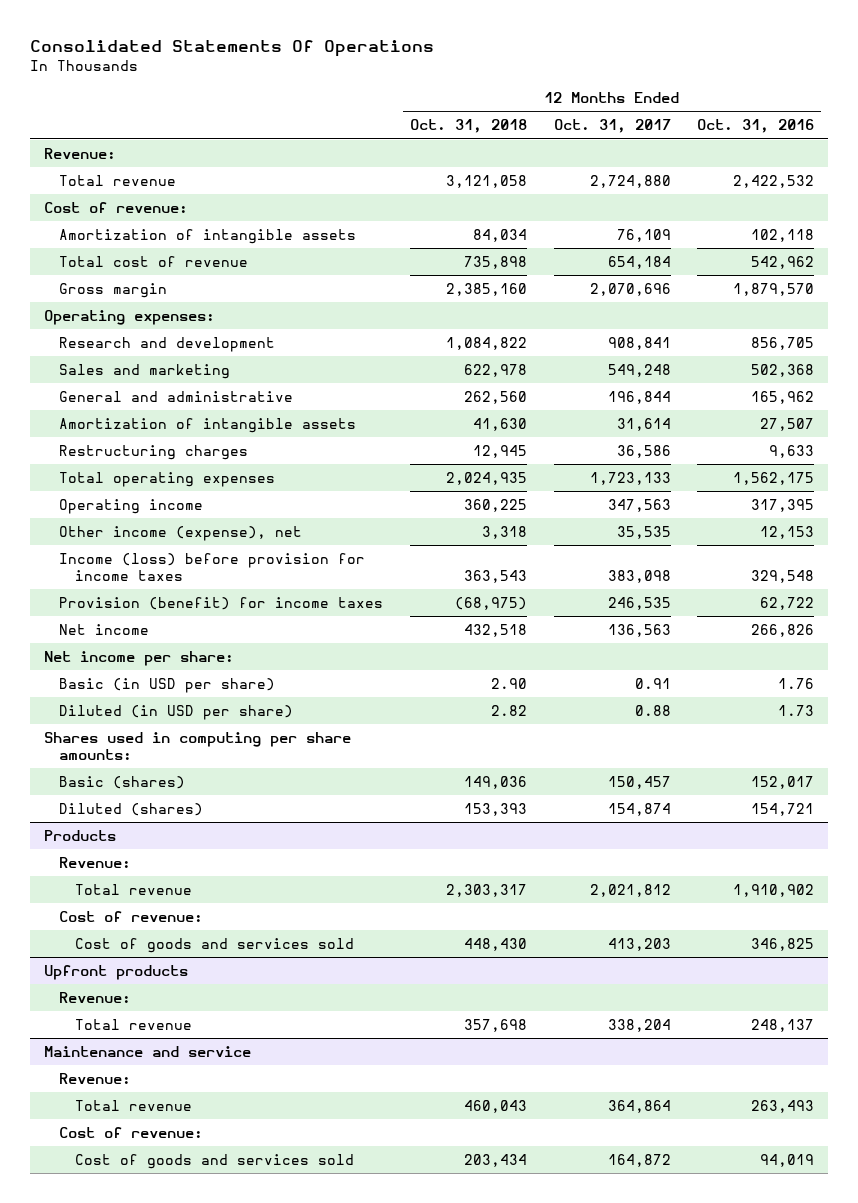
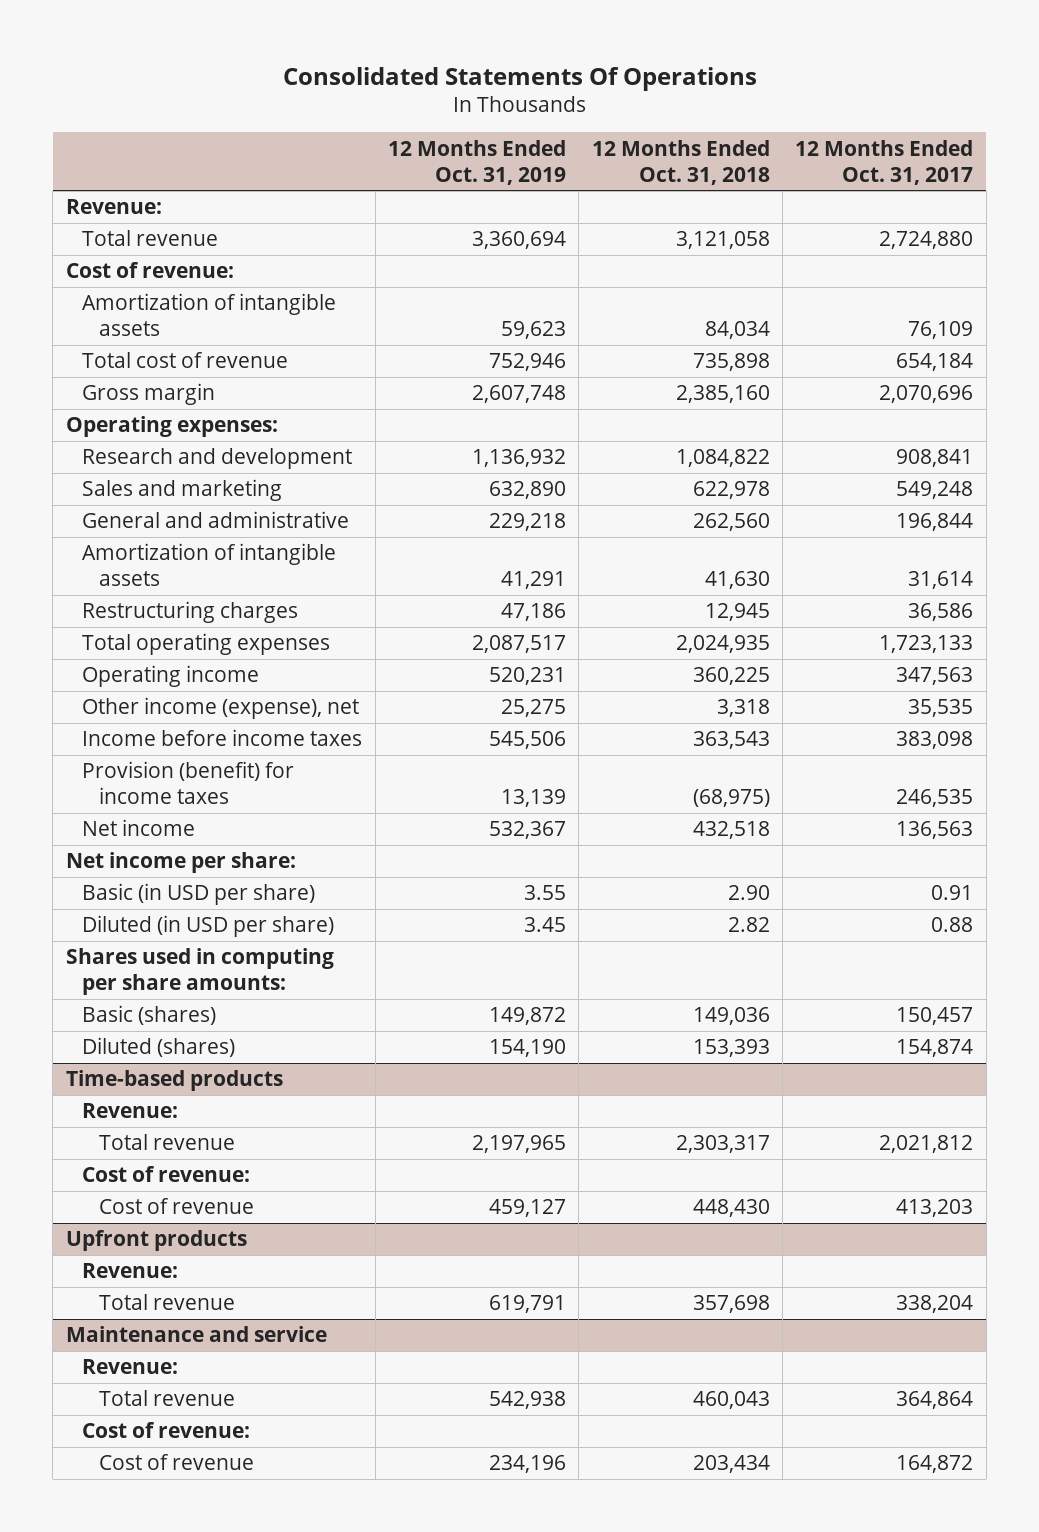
- | 12 Months Ended Oct. 31, 2018 | 12 Months Ended Oct. 31, 2017 | 12 Months Ended Oct. 31, 2016
+ | 12 Months Ended Oct. 31, 2019 | 12 Months Ended Oct. 31, 2018 | 12 Months Ended Oct. 31, 2017
- Income (loss) before provision for income taxes | 363,543 | 383,098 | 329,548
+ Income before income taxes | 545,506 | 363,543 | 383,098
- Products
+ Time-based products
- Cost of goods and services sold | 448,430 | 413,203 | 346,825
+ Cost of revenue | 459,127 | 448,430 | 413,203
@ Maintenance and service
- Cost of goods and services sold | 203,434 | 164,872 | 94,019
+ Cost of revenue | 234,196 | 203,434 | 164,872

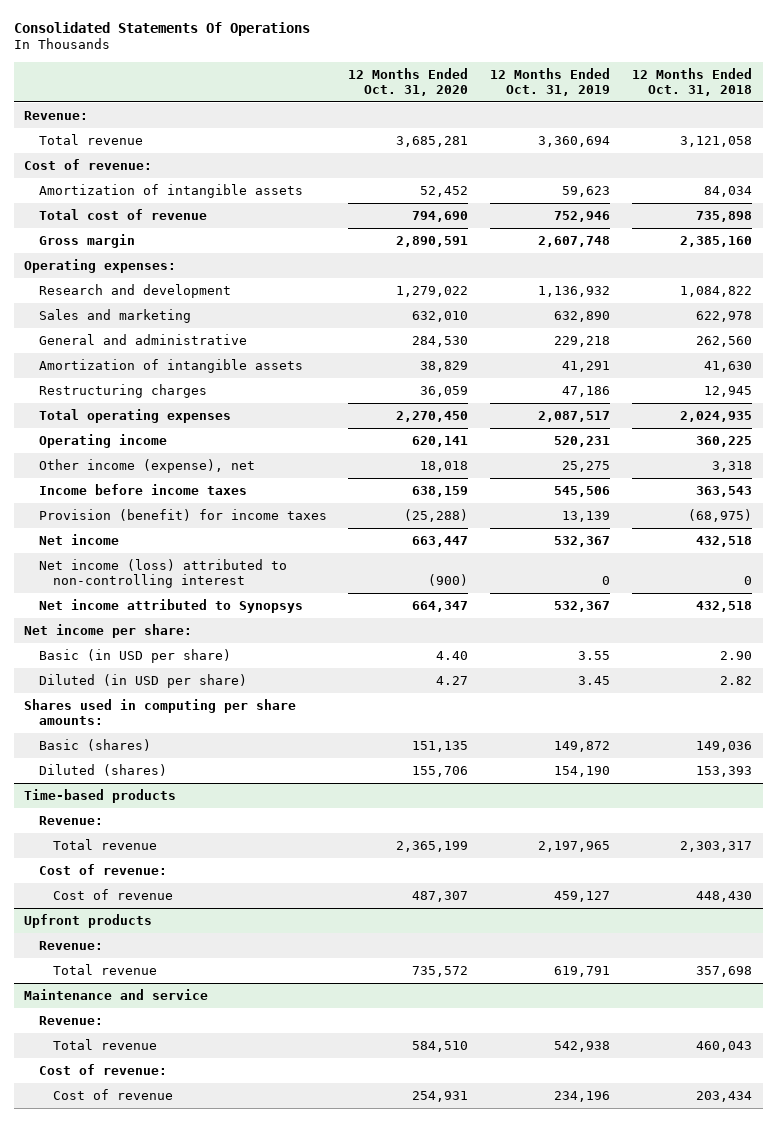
- | 12 Months Ended Oct. 31, 2019 | 12 Months Ended Oct. 31, 2018 | 12 Months Ended Oct. 31, 2017
+ | 12 Months Ended Oct. 31, 2020 | 12 Months Ended Oct. 31, 2019 | 12 Months Ended Oct. 31, 2018
+ Net income (loss) attributed to non-controlling interest | (900) | 0 | 0
+ Net income attributed to Synopsys | 664,347 | 532,367 | 432,518

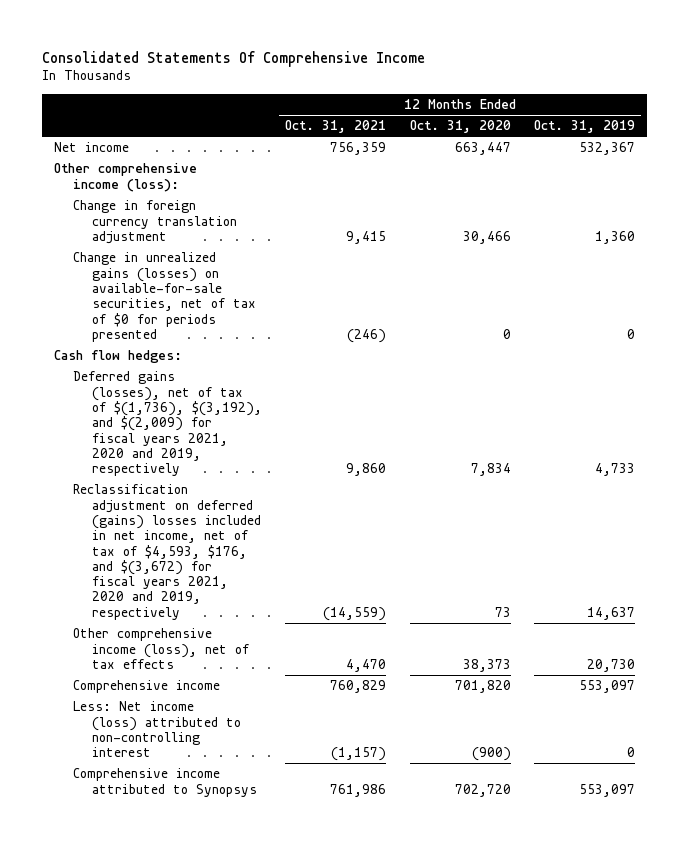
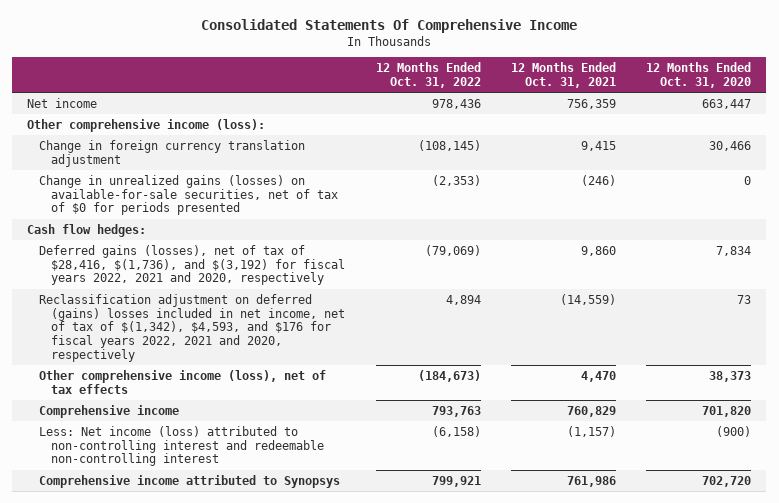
- | 12 Months Ended Oct. 31, 2021 | 12 Months Ended Oct. 31, 2020 | 12 Months Ended Oct. 31, 2019
+ | 12 Months Ended Oct. 31, 2022 | 12 Months Ended Oct. 31, 2021 | 12 Months Ended Oct. 31, 2020
- Deferred gains (losses), net of tax of $(1,736), $(3,192), and $(2,009) for fiscal years 2021, 2020 and 2019, respectively | 9,860 | 7,834 | 4,733
- Reclassification adjustment on deferred (gains) losses included in net income, net of tax of $4,593, $176, and $(3,672) for fiscal years 2021, 2020 and 2019, respectively | (14,559) | 73 | 14,637
+ Deferred gains (losses), net of tax of $28,416, $(1,736), and $(3,192) for fiscal years 2022, 2021 and 2020, respectively | (79,069) | 9,860 | 7,834
+ Reclassification adjustment on deferred (gains) losses included in net income, net of tax of $(1,342), $4,593, and $176 for fiscal years 2022, 2021 and 2020, respectively | 4,894 | (14,559) | 73
- Less: Net income (loss) attributed to non-controlling interest | (1,157) | (900) | 0
+ Less: Net income (loss) attributed to non-controlling interest and redeemable non-controlling interest | (6,158) | (1,157) | (900)

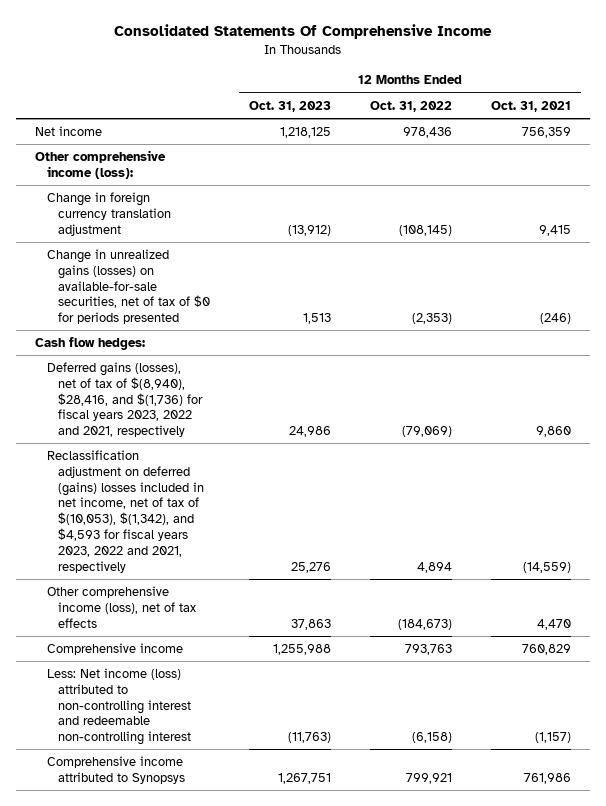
- | 12 Months Ended Oct. 31, 2022 | 12 Months Ended Oct. 31, 2021 | 12 Months Ended Oct. 31, 2020
+ | 12 Months Ended Oct. 31, 2023 | 12 Months Ended Oct. 31, 2022 | 12 Months Ended Oct. 31, 2021
- Deferred gains (losses), net of tax of $28,416, $(1,736), and $(3,192) for fiscal years 2022, 2021 and 2020, respectively | (79,069) | 9,860 | 7,834
- Reclassification adjustment on deferred (gains) losses included in net income, net of tax of $(1,342), $4,593, and $176 for fiscal years 2022, 2021 and 2020, respectively | 4,894 | (14,559) | 73
+ Deferred gains (losses), net of tax of $(8,940), $28,416, and $(1,736) for fiscal years 2023, 2022 and 2021, respectively | 24,986 | (79,069) | 9,860
+ Reclassification adjustment on deferred (gains) losses included in net income, net of tax of $(10,053), $(1,342), and $4,593 for fiscal years 2023, 2022 and 2021, respectively | 25,276 | 4,894 | (14,559)

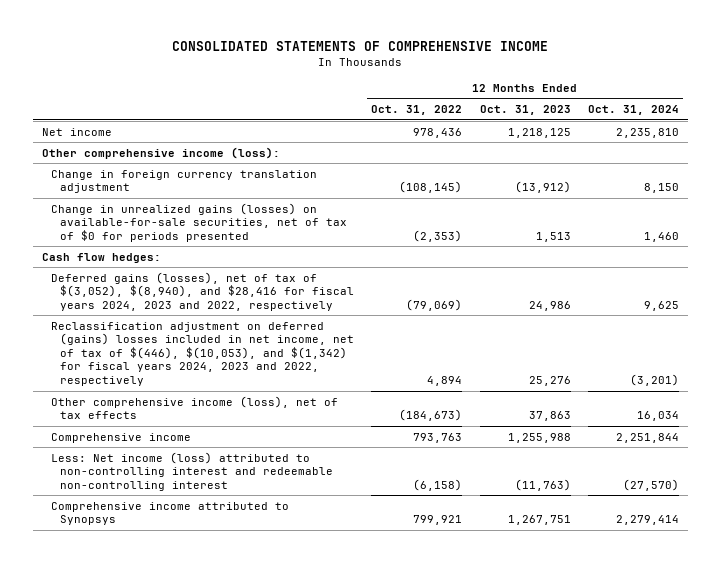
- Consolidated Statements Of Comprehensive Income
+ CONSOLIDATED STATEMENTS OF COMPREHENSIVE INCOME
- | 12 Months Ended Oct. 31, 2023 | 12 Months Ended Oct. 31, 2022 | 12 Months Ended Oct. 31, 2021
+ | 12 Months Ended Oct. 31, 2022 | 12 Months Ended Oct. 31, 2023 | 12 Months Ended Oct. 31, 2024
- Deferred gains (losses), net of tax of $(8,940), $28,416, and $(1,736) for fiscal years 2023, 2022 and 2021, respectively | 24,986 | (79,069) | 9,860
- Reclassification adjustment on deferred (gains) losses included in net income, net of tax of $(10,053), $(1,342), and $4,593 for fiscal years 2023, 2022 and 2021, respectively | 25,276 | 4,894 | (14,559)
+ Deferred gains (losses), net of tax of $(3,052), $(8,940), and $28,416 for fiscal years 2024, 2023 and 2022, respectively | (79,069) | 24,986 | 9,625
+ Reclassification adjustment on deferred (gains) losses included in net income, net of tax of $(446), $(10,053), and $(1,342) for fiscal years 2024, 2023 and 2022, respectively | 4,894 | 25,276 | (3,201)

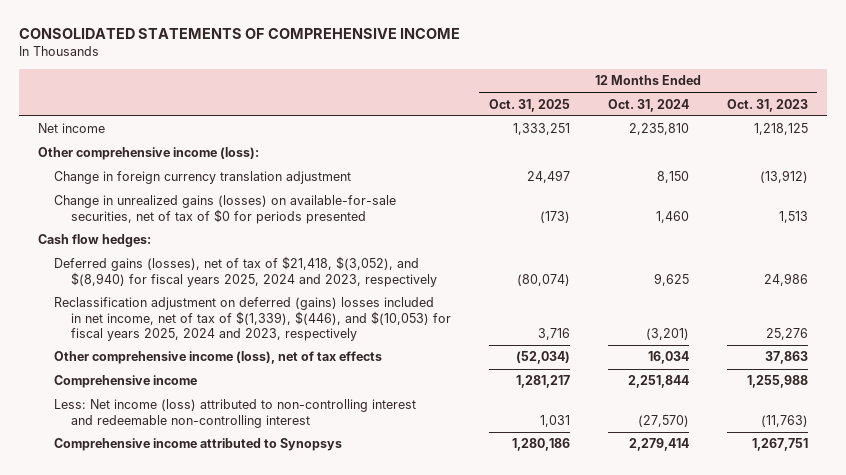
- | 12 Months Ended Oct. 31, 2022 | 12 Months Ended Oct. 31, 2023 | 12 Months Ended Oct. 31, 2024
+ | 12 Months Ended Oct. 31, 2025 | 12 Months Ended Oct. 31, 2024 | 12 Months Ended Oct. 31, 2023
- Deferred gains (losses), net of tax of $(3,052), $(8,940), and $28,416 for fiscal years 2024, 2023 and 2022, respectively | (79,069) | 24,986 | 9,625
- Reclassification adjustment on deferred (gains) losses included in net income, net of tax of $(446), $(10,053), and $(1,342) for fiscal years 2024, 2023 and 2022, respectively | 4,894 | 25,276 | (3,201)
+ Deferred gains (losses), net of tax of $21,418, $(3,052), and $(8,940) for fiscal years 2025, 2024 and 2023, respectively | (80,074) | 9,625 | 24,986
+ Reclassification adjustment on deferred (gains) losses included in net income, net of tax of $(1,339), $(446), and $(10,053) for fiscal years 2025, 2024 and 2023, respectively | 3,716 | (3,201) | 25,276

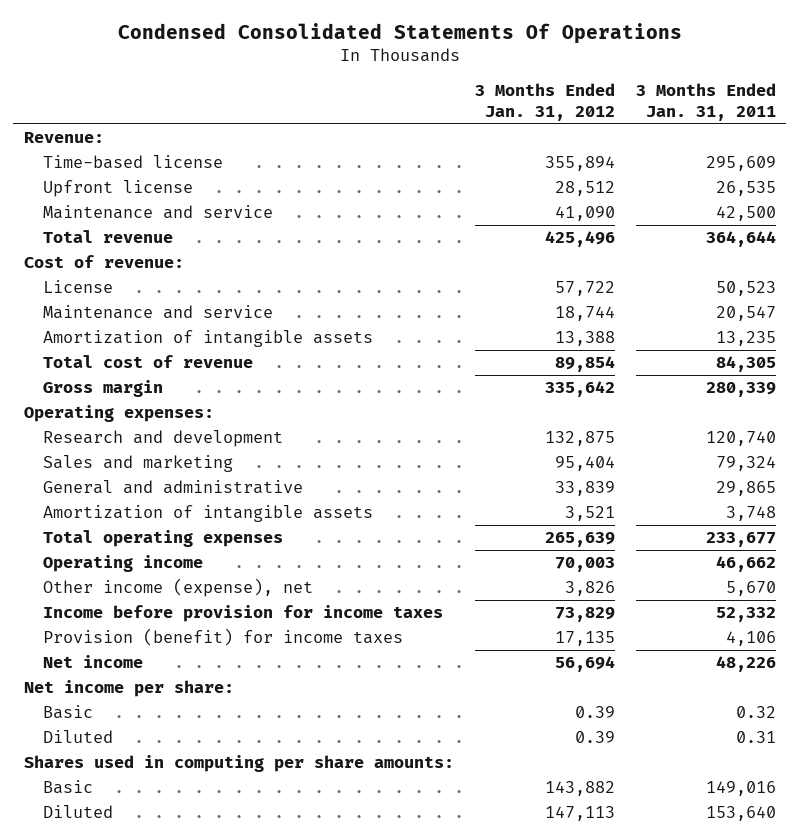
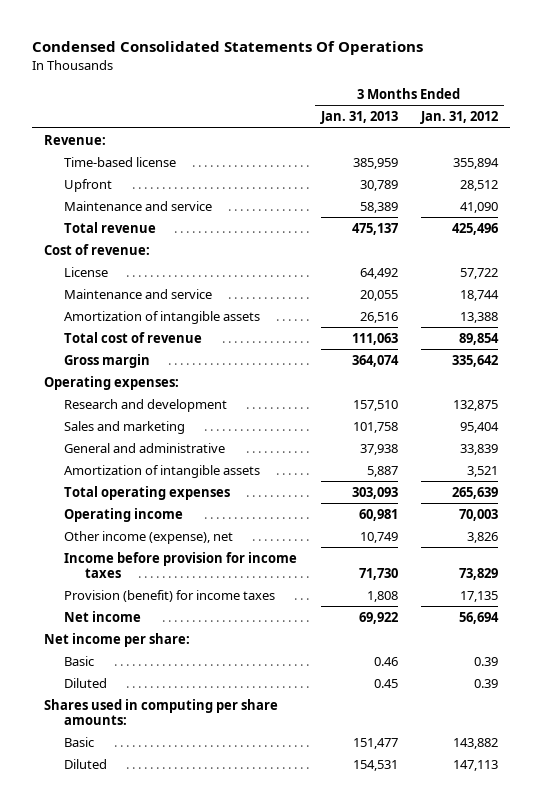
- | 3 Months Ended Jan. 31, 2012 | 3 Months Ended Jan. 31, 2011
+ | 3 Months Ended Jan. 31, 2013 | 3 Months Ended Jan. 31, 2012
- Upfront license | 28,512 | 26,535
+ Upfront | 30,789 | 28,512

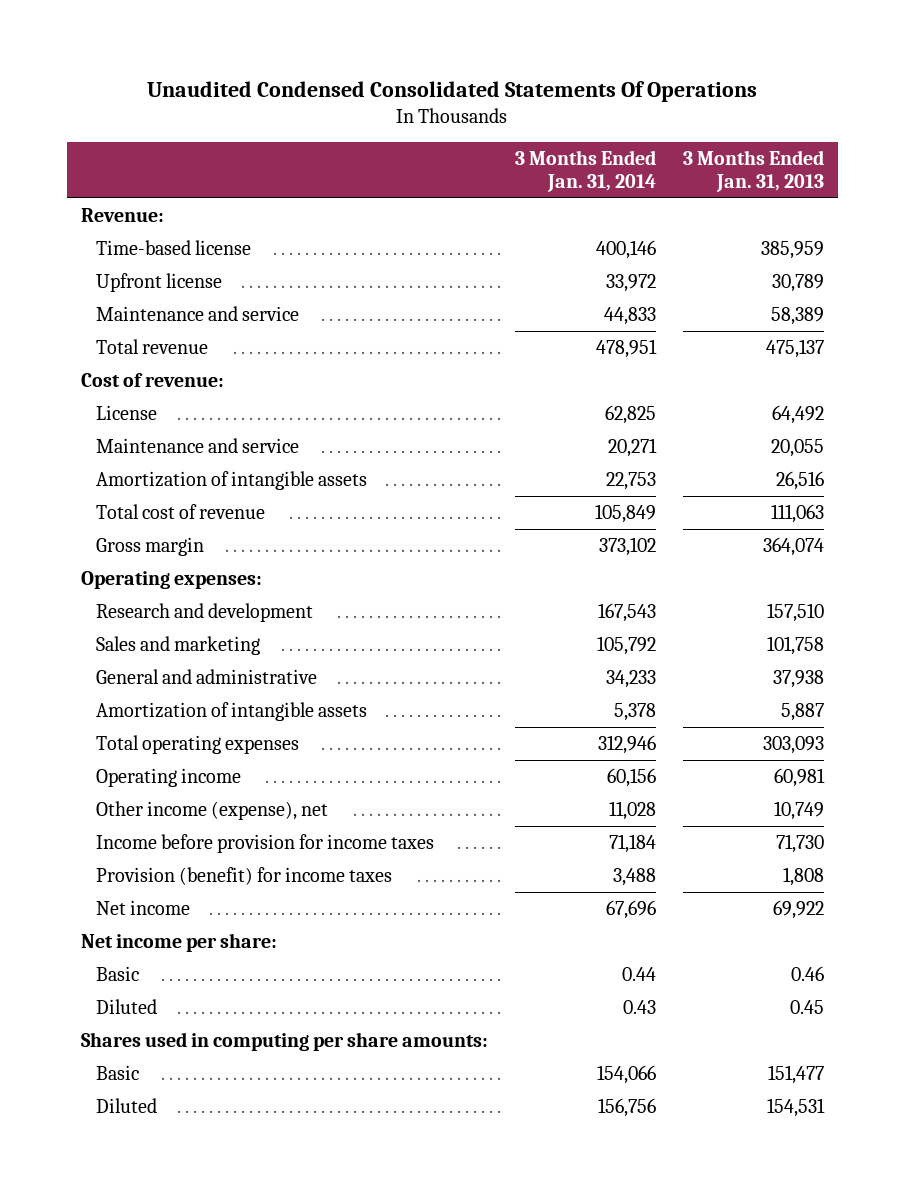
- Condensed Consolidated Statements Of Operations
+ Unaudited Condensed Consolidated Statements Of Operations
- | 3 Months Ended Jan. 31, 2013 | 3 Months Ended Jan. 31, 2012
+ | 3 Months Ended Jan. 31, 2014 | 3 Months Ended Jan. 31, 2013
- Upfront | 30,789 | 28,512
+ Upfront license | 33,972 | 30,789

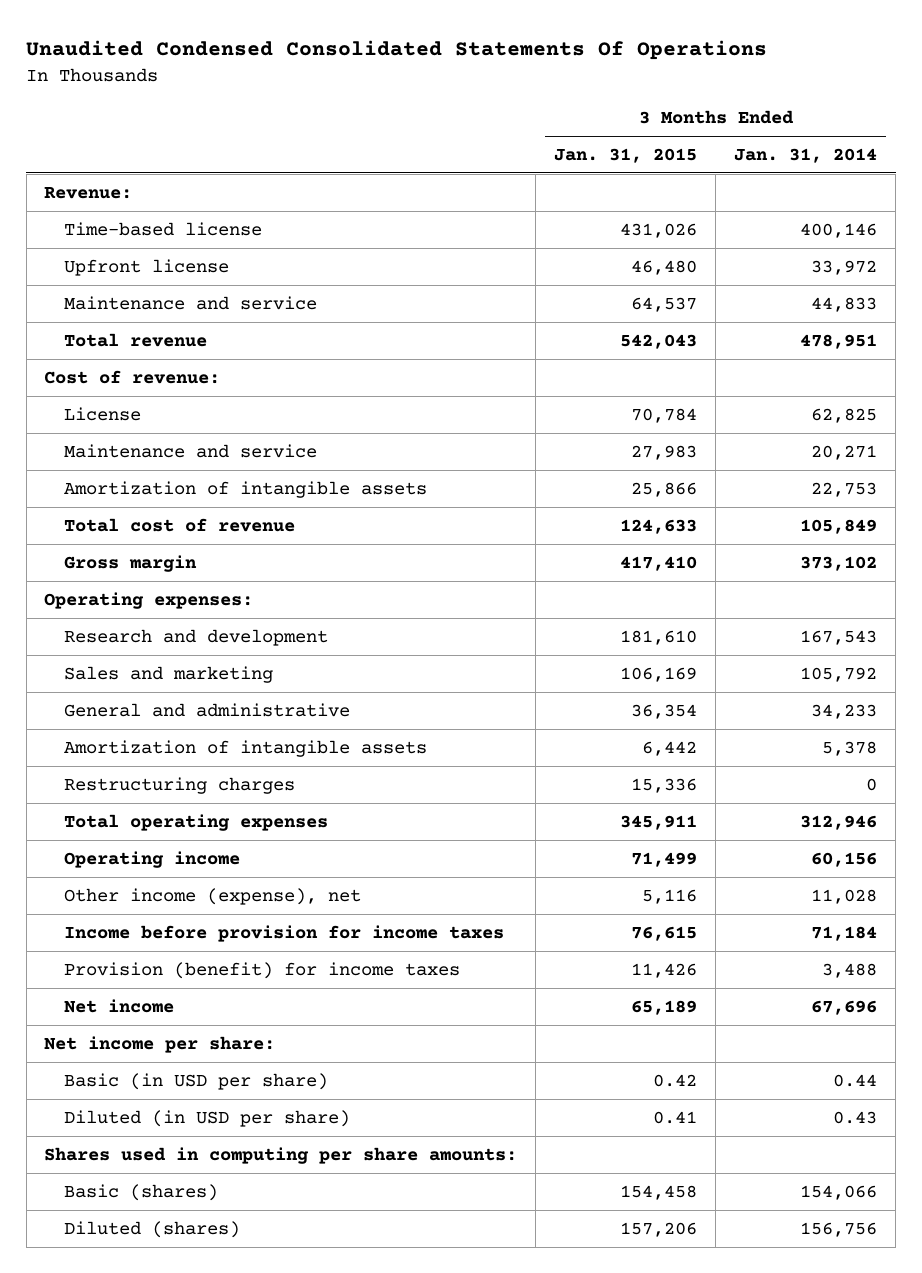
- | 3 Months Ended Jan. 31, 2014 | 3 Months Ended Jan. 31, 2013
+ | 3 Months Ended Jan. 31, 2015 | 3 Months Ended Jan. 31, 2014
+ Restructuring charges | 15,336 | 0
- Basic | 0.44 | 0.46
- Diluted | 0.43 | 0.45
+ Basic (in USD per share) | 0.42 | 0.44
+ Diluted (in USD per share) | 0.41 | 0.43
- Basic | 154,066 | 151,477
- Diluted | 156,756 | 154,531
+ Basic (shares) | 154,458 | 154,066
+ Diluted (shares) | 157,206 | 156,756

